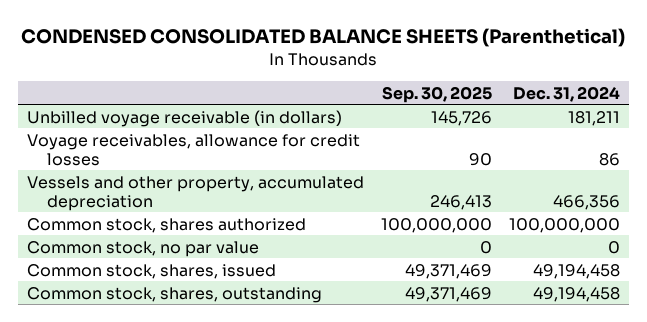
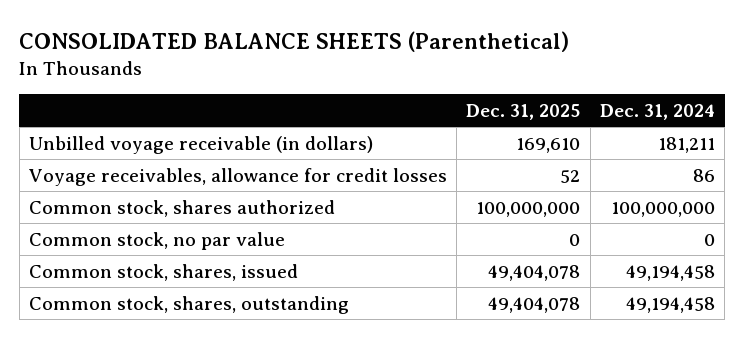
- CONDENSED CONSOLIDATED BALANCE SHEETS (Parenthetical)
+ CONSOLIDATED BALANCE SHEETS (Parenthetical)
- | Sep. 30, 2025 | Dec. 31, 2024
+ | Dec. 31, 2025 | Dec. 31, 2024
- Vessels and other property, accumulated depreciation | 246,413 | 466,356

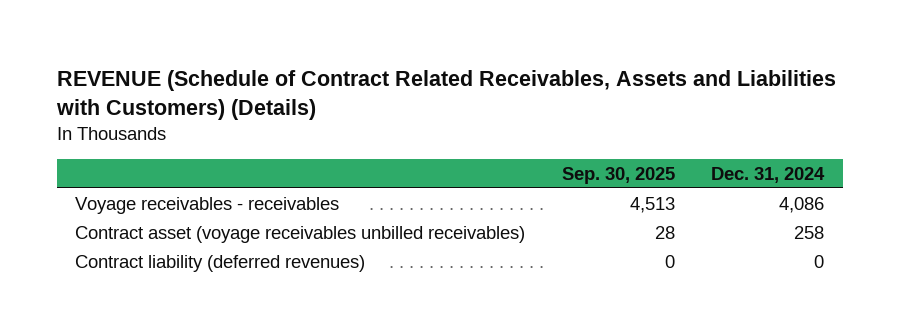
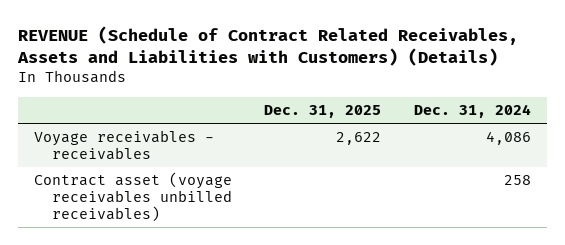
- | Sep. 30, 2025 | Dec. 31, 2024
+ | Dec. 31, 2025 | Dec. 31, 2024
- Contract liability (deferred revenues) | 0 | 0

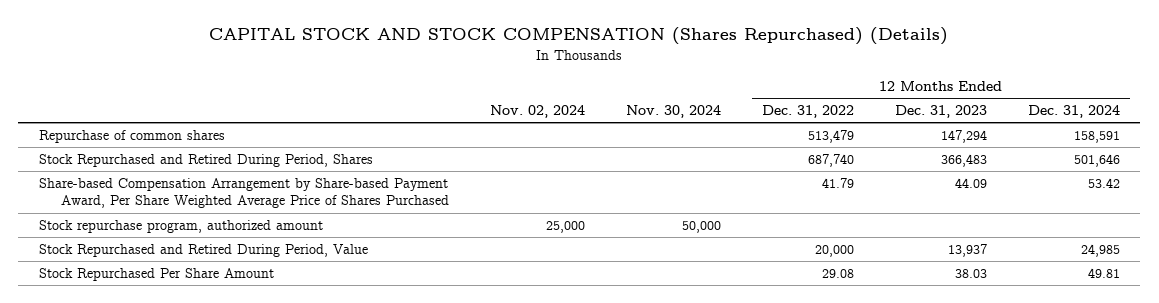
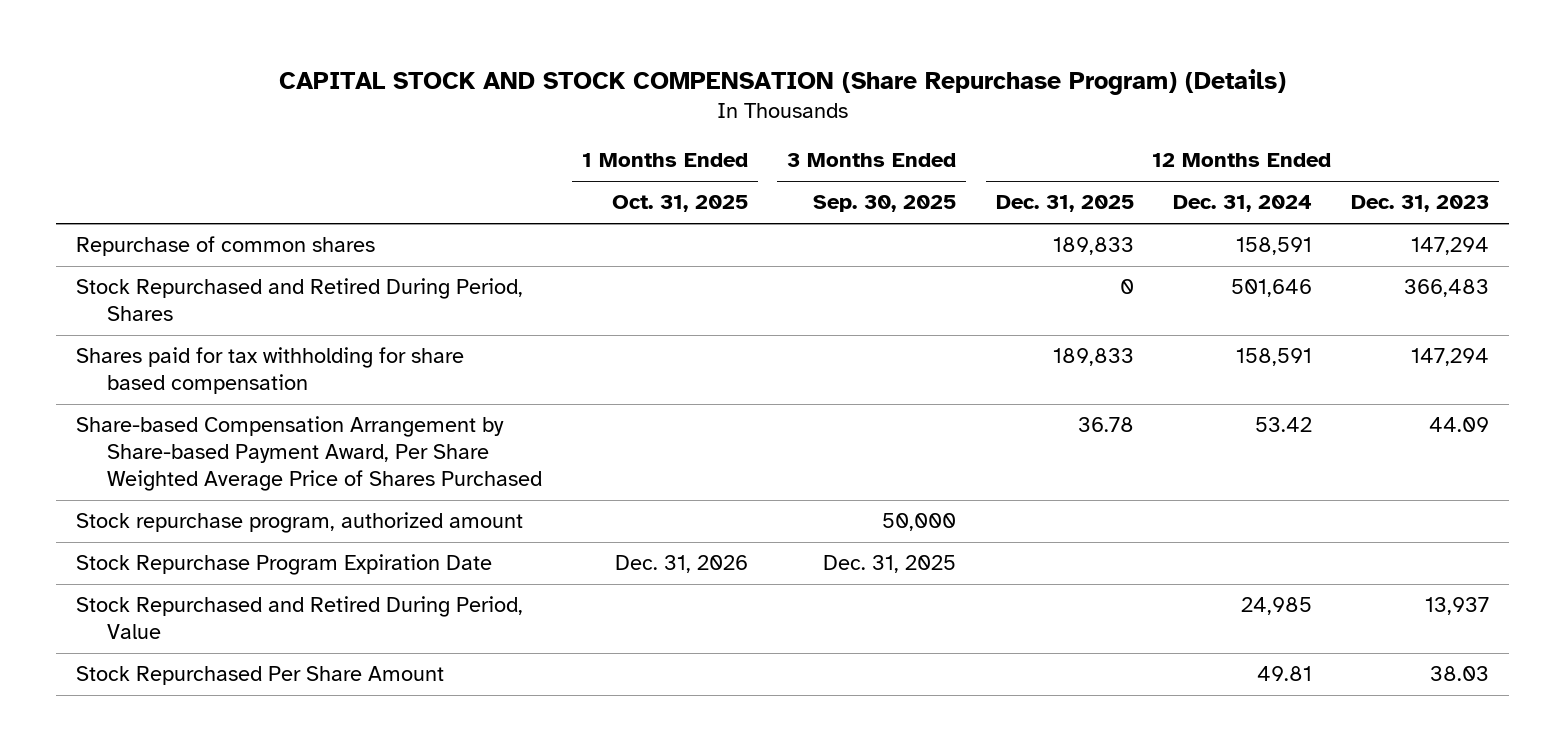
- CAPITAL STOCK AND STOCK COMPENSATION (Shares Repurchased) (Details)
+ CAPITAL STOCK AND STOCK COMPENSATION (Share Repurchase Program) (Details)
- | Nov. 02, 2024 | Nov. 30, 2024 | 12 Months Ended Dec. 31, 2022 | 12 Months Ended Dec. 31, 2023 | 12 Months Ended Dec. 31, 2024
+ | 1 Months Ended Oct. 31, 2025 | 3 Months Ended Sep. 30, 2025 | 12 Months Ended Dec. 31, 2025 | 12 Months Ended Dec. 31, 2024 | 12 Months Ended Dec. 31, 2023
+ Shares paid for tax withholding for share based compensation | | | 189,833 | 158,591 | 147,294
+ Stock Repurchase Program Expiration Date | Dec. 31, 2026 | Dec. 31, 2025 | | |

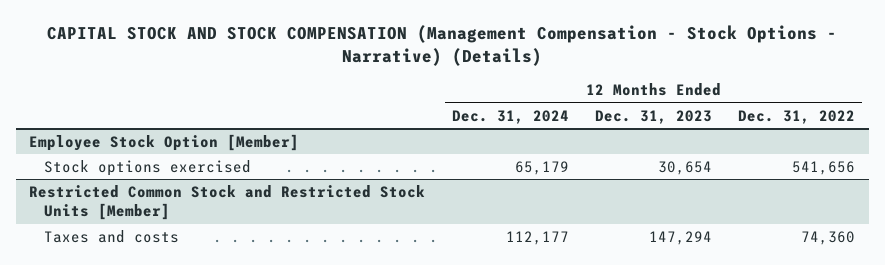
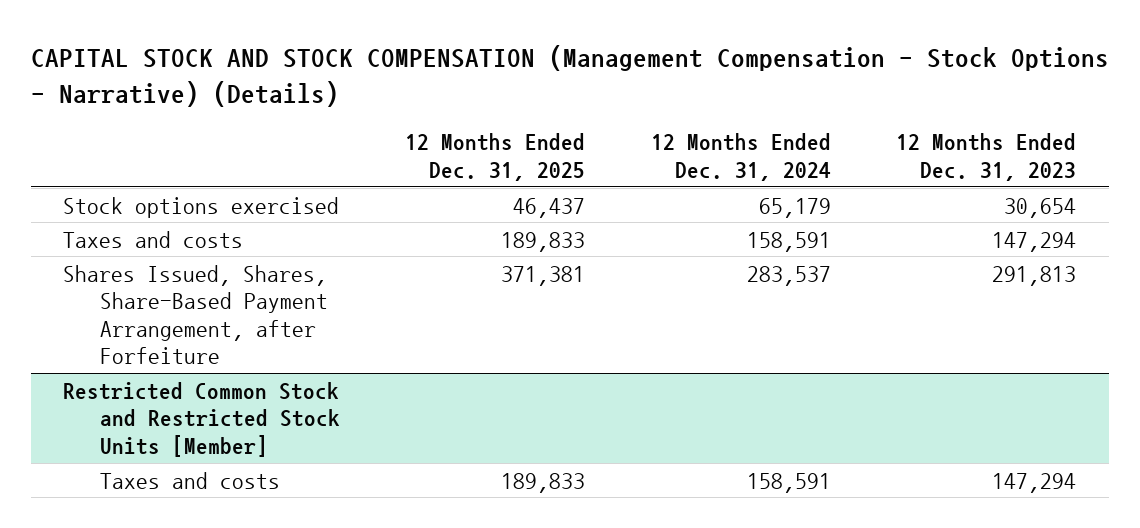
- | 12 Months Ended Dec. 31, 2024 | 12 Months Ended Dec. 31, 2023 | 12 Months Ended Dec. 31, 2022
+ | 12 Months Ended Dec. 31, 2025 | 12 Months Ended Dec. 31, 2024 | 12 Months Ended Dec. 31, 2023
- Employee Stock Option [Member]
+ Taxes and costs | 189,833 | 158,591 | 147,294
+ Shares Issued, Shares, Share-Based Payment Arrangement, after Forfeiture | 371,381 | 283,537 | 291,813
@ Restricted Common Stock and Restricted Stock Units [Member]
- Taxes and costs | 112,177 | 147,294 | 74,360
+ Taxes and costs | 189,833 | 158,591 | 147,294

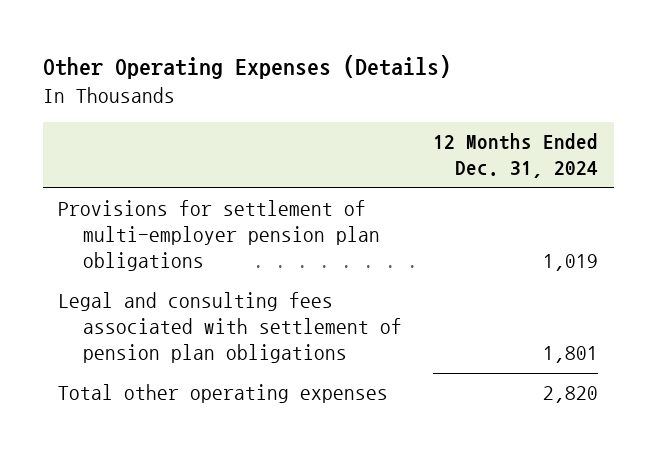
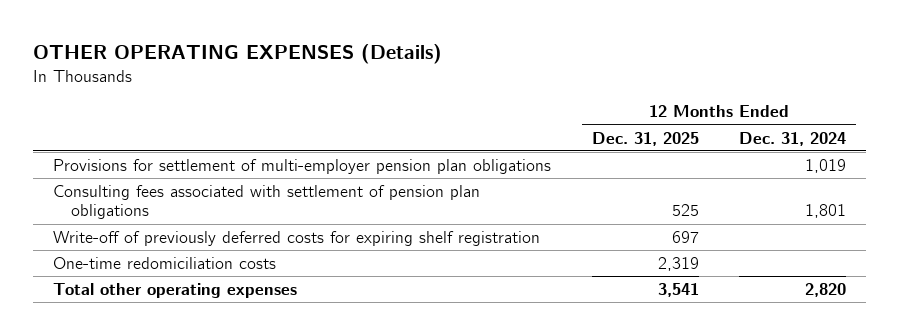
- Other Operating Expenses (Details)
+ OTHER OPERATING EXPENSES (Details)
- | 12 Months Ended Dec. 31, 2024
+ | 12 Months Ended Dec. 31, 2025 | 12 Months Ended Dec. 31, 2024
- Legal and consulting fees associated with settlement of pension plan obligations | 1,801
+ Consulting fees associated with settlement of pension plan obligations | 525 | 1,801
+ Write-off of previously deferred costs for expiring shelf registration | 697 |
+ One-time redomiciliation costs | 2,319 |

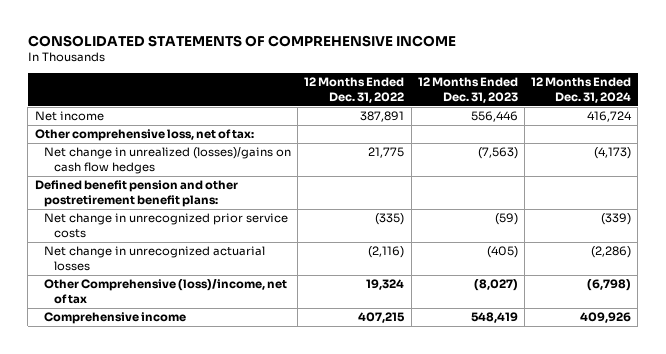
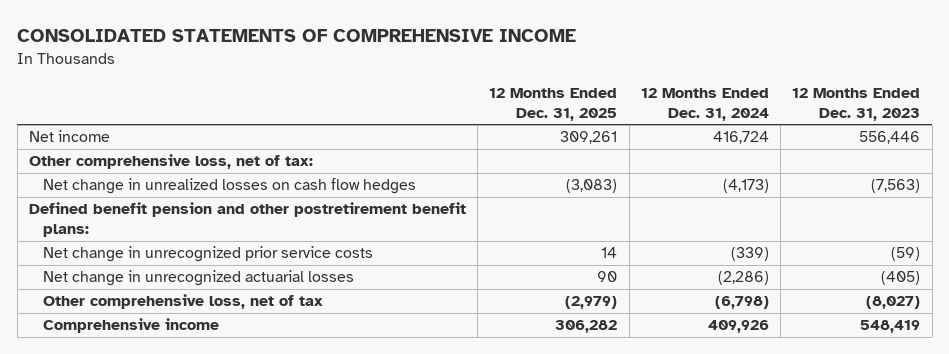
- | 12 Months Ended Dec. 31, 2022 | 12 Months Ended Dec. 31, 2023 | 12 Months Ended Dec. 31, 2024
+ | 12 Months Ended Dec. 31, 2025 | 12 Months Ended Dec. 31, 2024 | 12 Months Ended Dec. 31, 2023
- Net change in unrealized (losses)/gains on cash flow hedges | 21,775 | (7,563) | (4,173)
+ Net change in unrealized losses on cash flow hedges | (3,083) | (4,173) | (7,563)
- Other Comprehensive (loss)/income, net of tax | 19,324 | (8,027) | (6,798)
+ Other comprehensive loss, net of tax | (2,979) | (6,798) | (8,027)

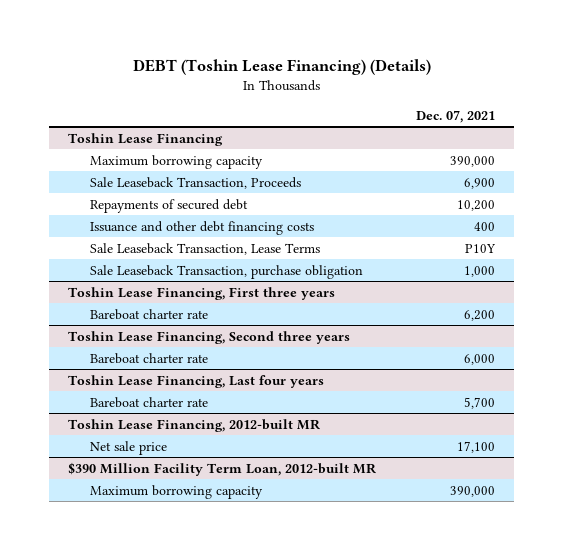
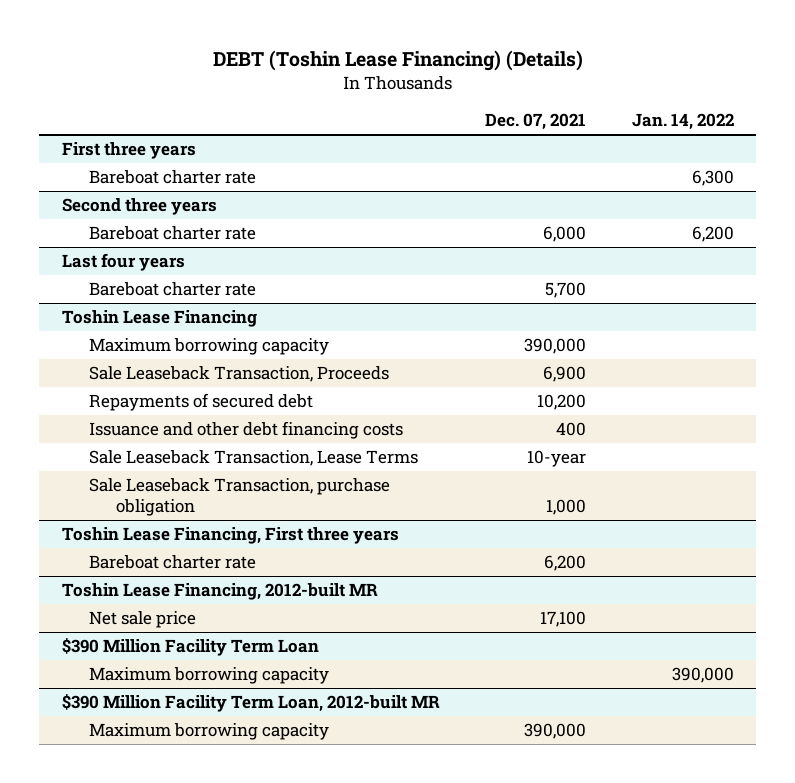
- | Dec. 07, 2021
+ | Dec. 07, 2021 | Jan. 14, 2022
+ First three years
+ Bareboat charter rate | | 6,300
+ Second three years
+ Bareboat charter rate | 6,000 | 6,200
+ Last four years
+ Bareboat charter rate | 5,700 |
@ Toshin Lease Financing
- Sale Leaseback Transaction, Lease Terms | P10Y
+ Sale Leaseback Transaction, Lease Terms | 10-year |
- Toshin Lease Financing, Second three years
- Bareboat charter rate | 6,000
- Toshin Lease Financing, Last four years
- Bareboat charter rate | 5,700
+ $390 Million Facility Term Loan
+ Maximum borrowing capacity | | 390,000

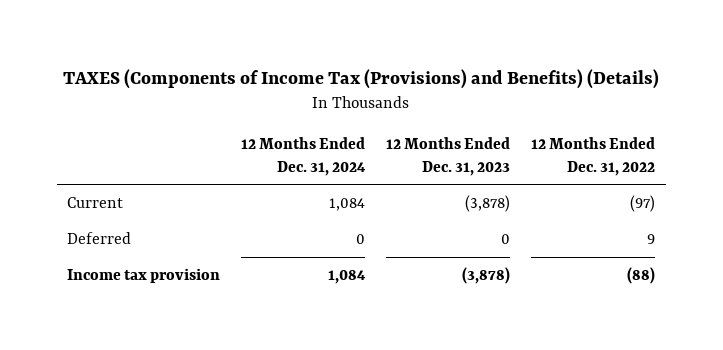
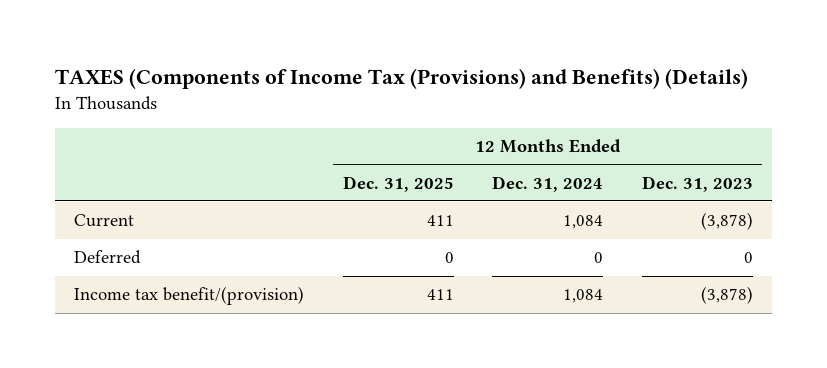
- | 12 Months Ended Dec. 31, 2024 | 12 Months Ended Dec. 31, 2023 | 12 Months Ended Dec. 31, 2022
+ | 12 Months Ended Dec. 31, 2025 | 12 Months Ended Dec. 31, 2024 | 12 Months Ended Dec. 31, 2023
- Income tax provision | 1,084 | (3,878) | (88)
+ Income tax benefit/(provision) | 411 | 1,084 | (3,878)

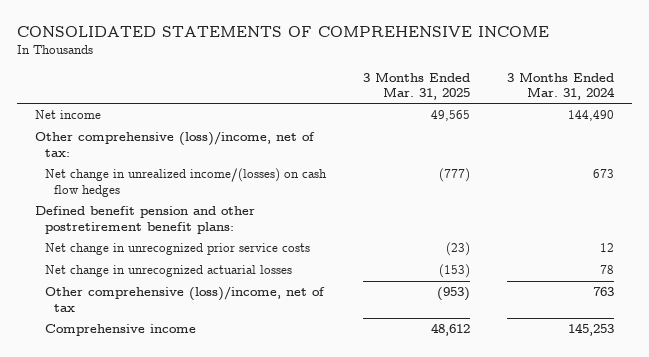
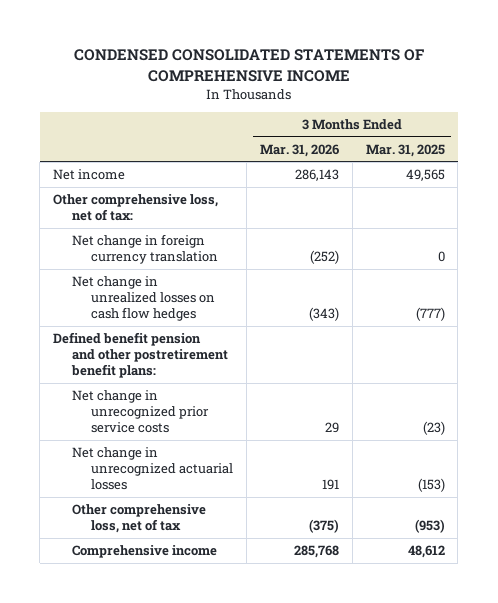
- CONSOLIDATED STATEMENTS OF COMPREHENSIVE INCOME
+ CONDENSED CONSOLIDATED STATEMENTS OF COMPREHENSIVE INCOME
- | 3 Months Ended Mar. 31, 2025 | 3 Months Ended Mar. 31, 2024
+ | 3 Months Ended Mar. 31, 2026 | 3 Months Ended Mar. 31, 2025
- Other comprehensive (loss)/income, net of tax:
- Net change in unrealized income/(losses) on cash flow hedges | (777) | 673
+ Other comprehensive loss, net of tax:
+ Net change in foreign currency translation | (252) | 0
+ Net change in unrealized losses on cash flow hedges | (343) | (777)
- Other comprehensive (loss)/income, net of tax | (953) | 763
+ Other comprehensive loss, net of tax | (375) | (953)

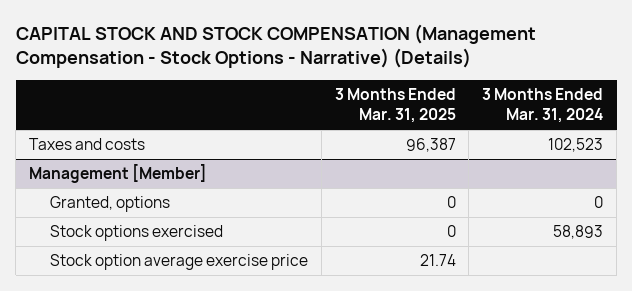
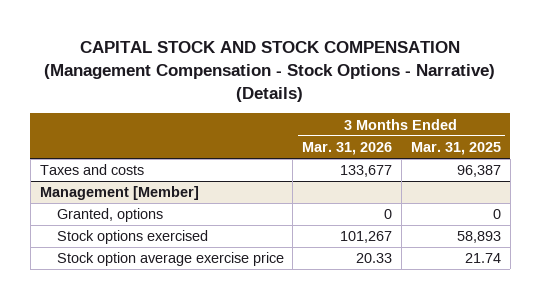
- | 3 Months Ended Mar. 31, 2025 | 3 Months Ended Mar. 31, 2024
+ | 3 Months Ended Mar. 31, 2026 | 3 Months Ended Mar. 31, 2025
@ Management [Member]
- Stock options exercised | 0 | 58,893
+ Stock options exercised | 101,267 | 58,893

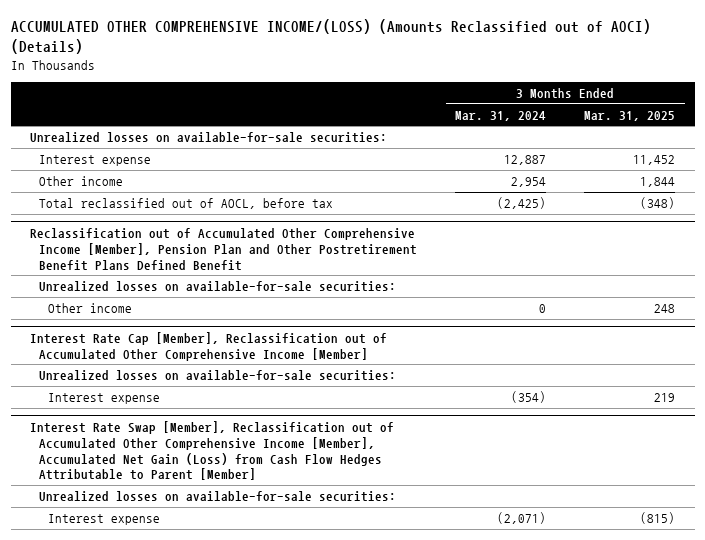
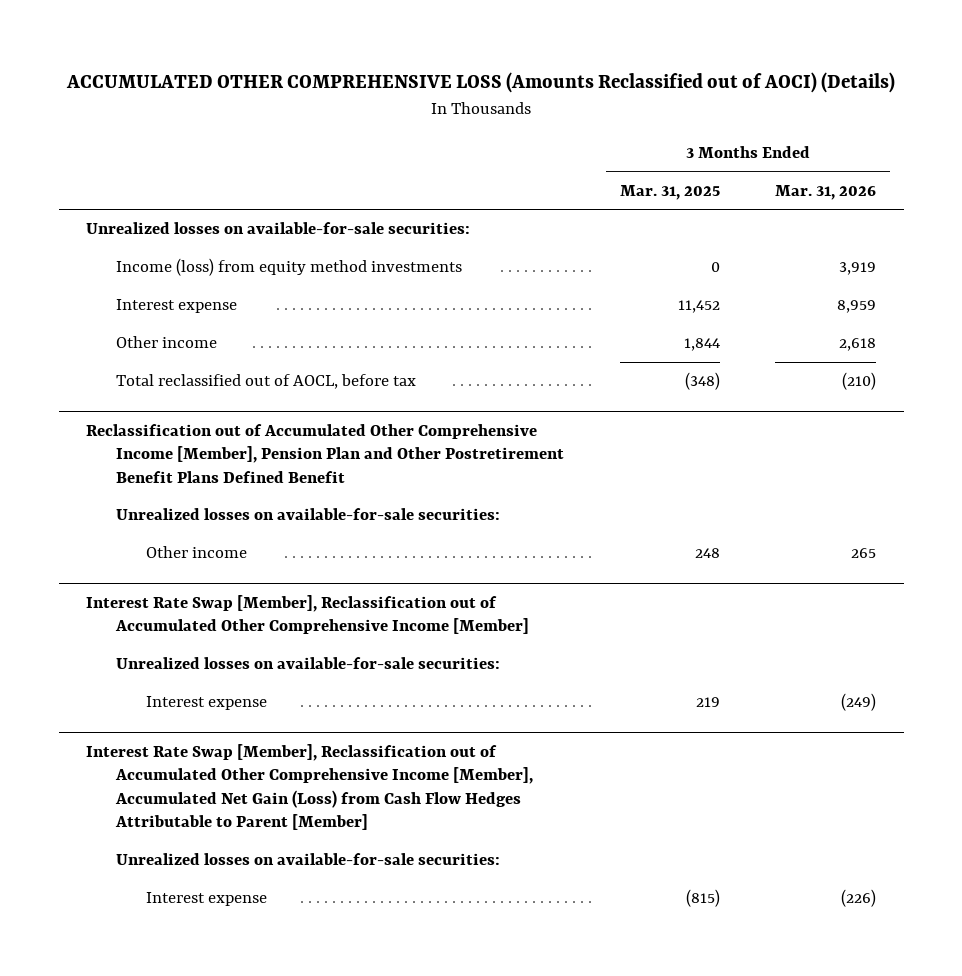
- ACCUMULATED OTHER COMPREHENSIVE INCOME/(LOSS) (Amounts Reclassified out of AOCI) (Details)
+ ACCUMULATED OTHER COMPREHENSIVE LOSS (Amounts Reclassified out of AOCI) (Details)
- | 3 Months Ended Mar. 31, 2024 | 3 Months Ended Mar. 31, 2025
+ | 3 Months Ended Mar. 31, 2025 | 3 Months Ended Mar. 31, 2026
+ Income (loss) from equity method investments | 0 | 3,919
- Interest Rate Cap [Member], Reclassification out of Accumulated Other Comprehensive Income [Member]
+ Interest Rate Swap [Member], Reclassification out of Accumulated Other Comprehensive Income [Member]

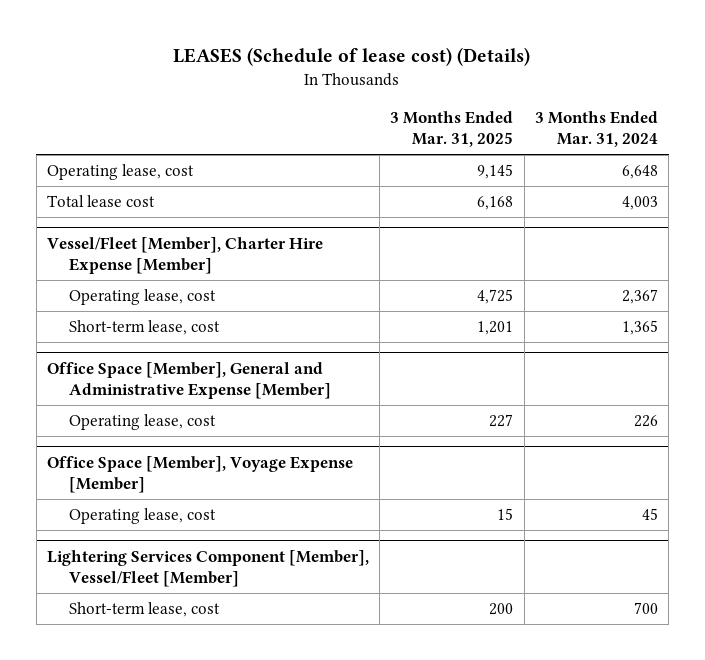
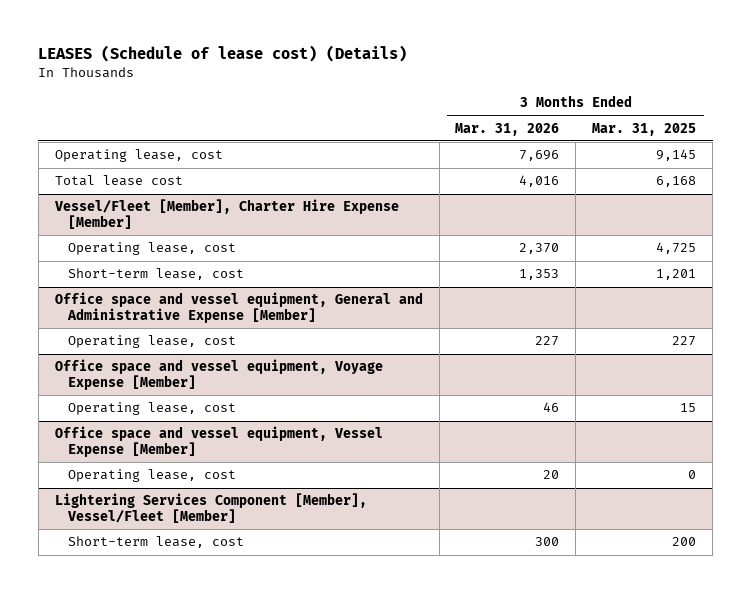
- | 3 Months Ended Mar. 31, 2025 | 3 Months Ended Mar. 31, 2024
+ | 3 Months Ended Mar. 31, 2026 | 3 Months Ended Mar. 31, 2025
- Office Space [Member], General and Administrative Expense [Member]
+ Office space and vessel equipment, General and Administrative Expense [Member]
- Office Space [Member], Voyage Expense [Member]
+ Office space and vessel equipment, Voyage Expense [Member]
+ Office space and vessel equipment, Vessel Expense [Member]
+ Operating lease, cost | 20 | 0

